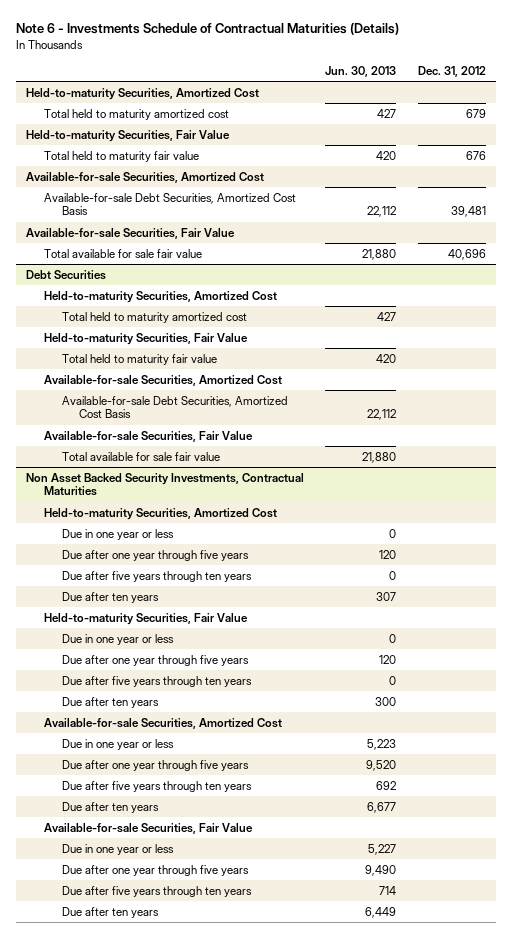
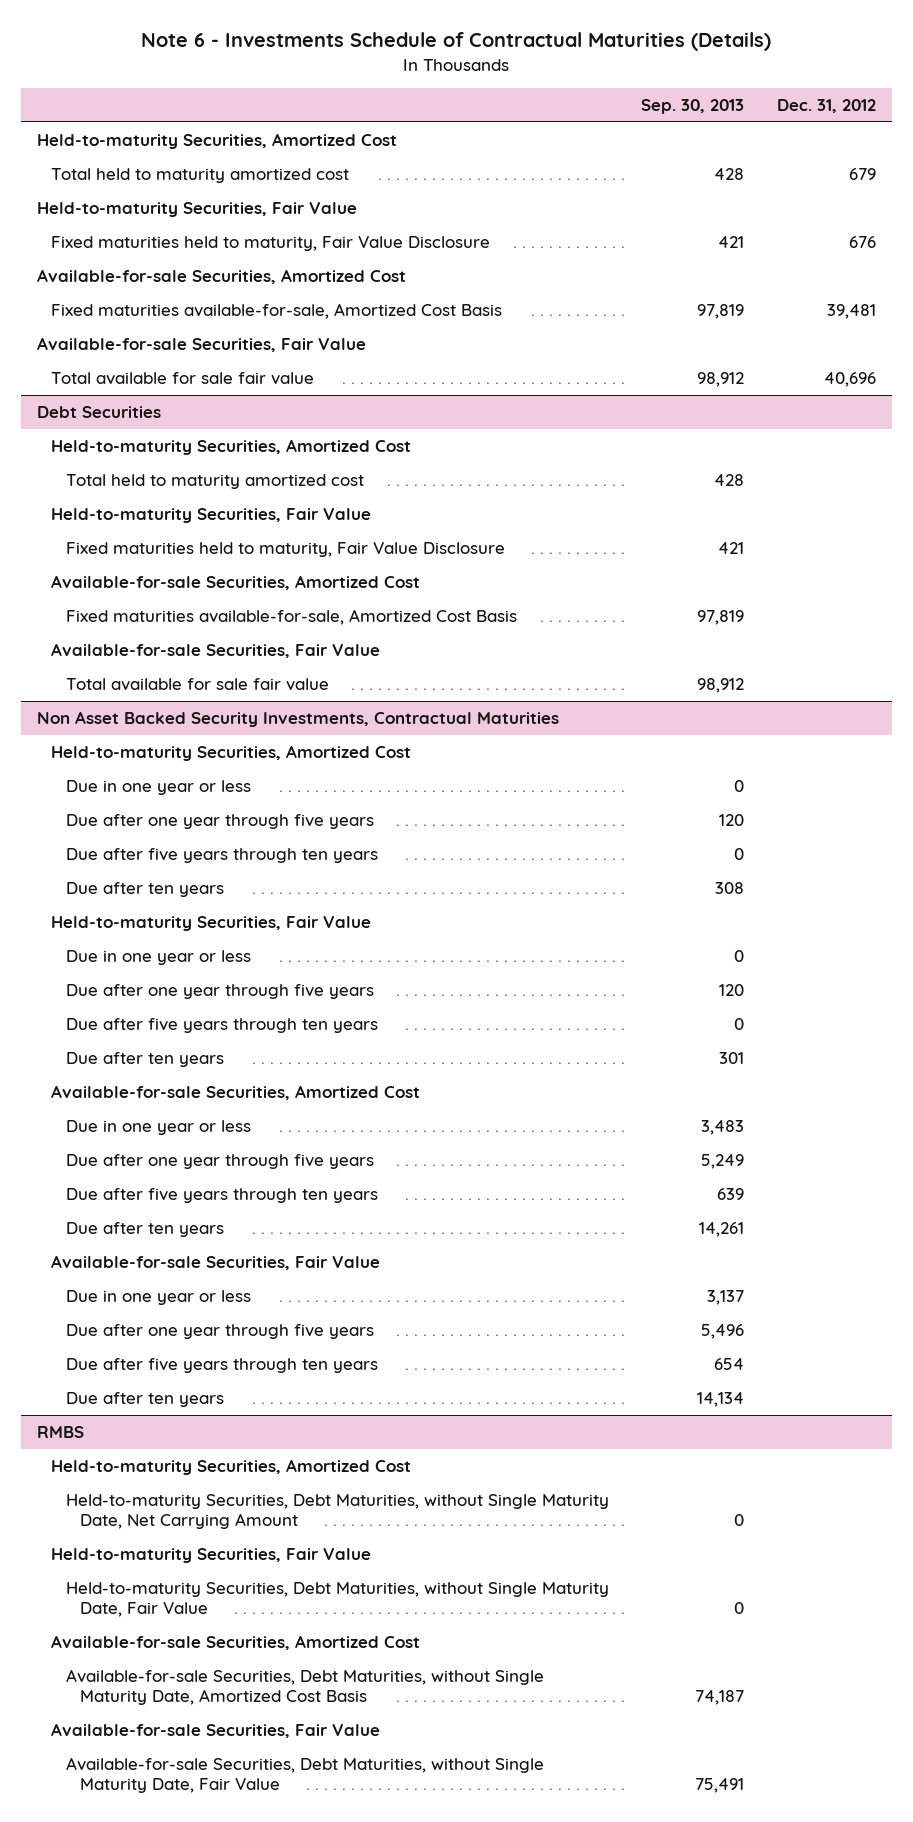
- | Jun. 30, 2013 | Dec. 31, 2012
+ | Sep. 30, 2013 | Dec. 31, 2012
- Total held to maturity fair value | 420 | 676
+ Fixed maturities held to maturity, Fair Value Disclosure | 421 | 676
- Available-for-sale Debt Securities, Amortized Cost Basis | 22,112 | 39,481
+ Fixed maturities available-for-sale, Amortized Cost Basis | 97,819 | 39,481
@ Debt Securities
- Total held to maturity fair value | 420 |
+ Fixed maturities held to maturity, Fair Value Disclosure | 421 |
- Available-for-sale Debt Securities, Amortized Cost Basis | 22,112 |
+ Fixed maturities available-for-sale, Amortized Cost Basis | 97,819 |
+ RMBS
+ Held-to-maturity Securities, Amortized Cost
+ Held-to-maturity Securities, Debt Maturities, without Single Maturity Date, Net Carrying Amount | 0 |
+ Held-to-maturity Securities, Fair Value
+ Held-to-maturity Securities, Debt Maturities, without Single Maturity Date, Fair Value | 0 |
+ Available-for-sale Securities, Amortized Cost
+ Available-for-sale Securities, Debt Maturities, without Single Maturity Date, Amortized Cost Basis | 74,187 |
+ Available-for-sale Securities, Fair Value
+ Available-for-sale Securities, Debt Maturities, without Single Maturity Date, Fair Value | 75,491 |

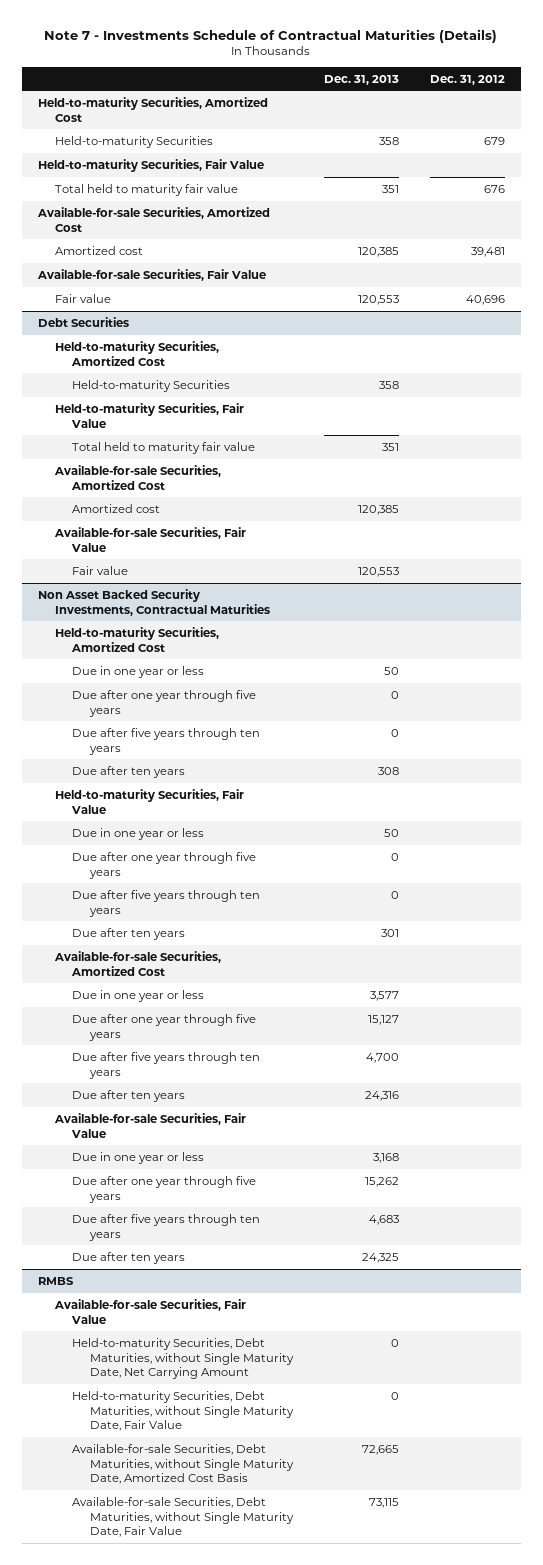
- Note 6 - Investments Schedule of Contractual Maturities (Details)
+ Note 7 - Investments Schedule of Contractual Maturities (Details)
- | Sep. 30, 2013 | Dec. 31, 2012
+ | Dec. 31, 2013 | Dec. 31, 2012
- Total held to maturity amortized cost | 428 | 679
+ Held-to-maturity Securities | 358 | 679
- Fixed maturities held to maturity, Fair Value Disclosure | 421 | 676
+ Total held to maturity fair value | 351 | 676
- Fixed maturities available-for-sale, Amortized Cost Basis | 97,819 | 39,481
+ Amortized cost | 120,385 | 39,481
- Total available for sale fair value | 98,912 | 40,696
+ Fair value | 120,553 | 40,696
@ Debt Securities
- Total held to maturity amortized cost | 428 |
+ Held-to-maturity Securities | 358 |
- Fixed maturities held to maturity, Fair Value Disclosure | 421 |
+ Total held to maturity fair value | 351 |
- Fixed maturities available-for-sale, Amortized Cost Basis | 97,819 |
+ Amortized cost | 120,385 |
- Total available for sale fair value | 98,912 |
+ Fair value | 120,553 |
@ RMBS
- Held-to-maturity Securities, Amortized Cost
moved up: Available-for-sale Securities, Fair Value
- Held-to-maturity Securities, Fair Value
- Available-for-sale Securities, Amortized Cost

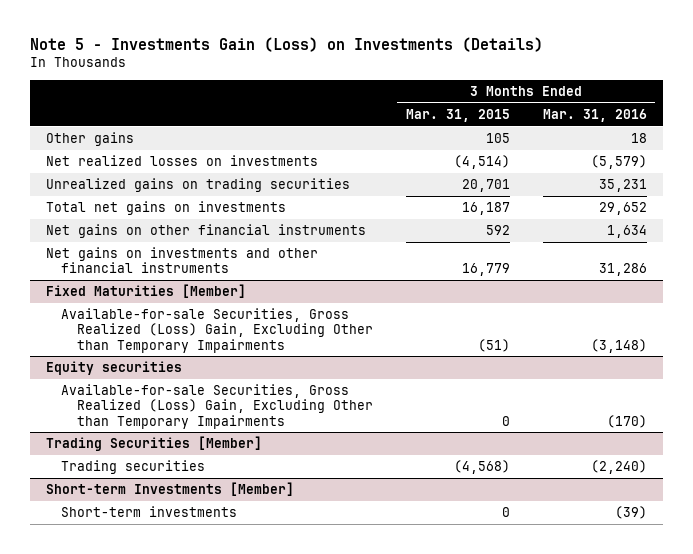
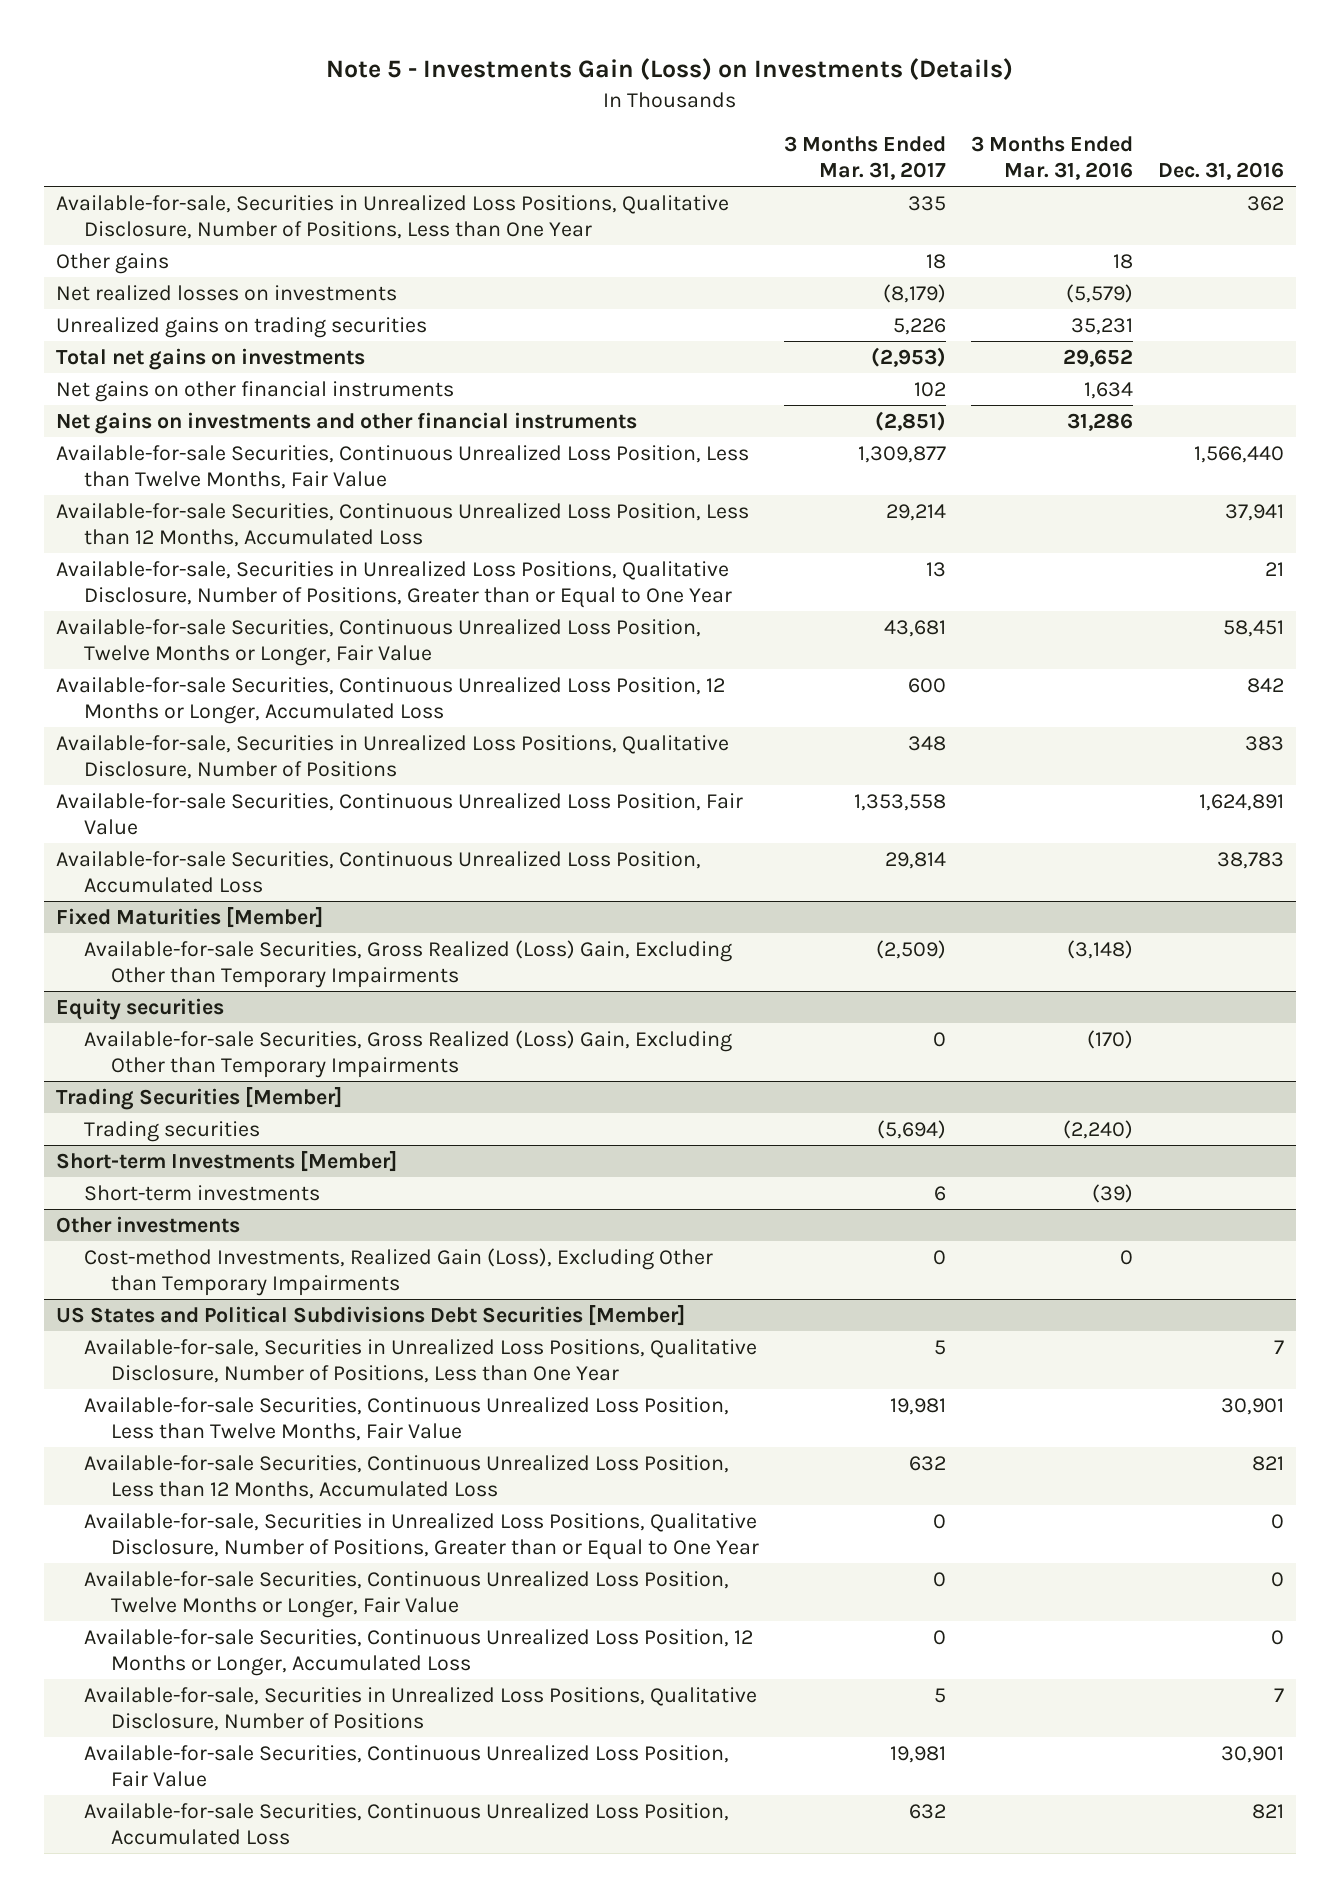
- | 3 Months Ended Mar. 31, 2015 | 3 Months Ended Mar. 31, 2016
+ | 3 Months Ended Mar. 31, 2017 | 3 Months Ended Mar. 31, 2016 | Dec. 31, 2016
+ Available-for-sale, Securities in Unrealized Loss Positions, Qualitative Disclosure, Number of Positions, Less than One Year | 335 | | 362
+ Available-for-sale Securities, Continuous Unrealized Loss Position, Less than Twelve Months, Fair Value | 1,309,877 | | 1,566,440
+ Available-for-sale Securities, Continuous Unrealized Loss Position, Less than 12 Months, Accumulated Loss | 29,214 | | 37,941
+ Available-for-sale, Securities in Unrealized Loss Positions, Qualitative Disclosure, Number of Positions, Greater than or Equal to One Year | 13 | | 21
+ Available-for-sale Securities, Continuous Unrealized Loss Position, Twelve Months or Longer, Fair Value | 43,681 | | 58,451
+ Available-for-sale Securities, Continuous Unrealized Loss Position, 12 Months or Longer, Accumulated Loss | 600 | | 842
+ Available-for-sale, Securities in Unrealized Loss Positions, Qualitative Disclosure, Number of Positions | 348 | | 383
+ Available-for-sale Securities, Continuous Unrealized Loss Position, Fair Value | 1,353,558 | | 1,624,891
+ Available-for-sale Securities, Continuous Unrealized Loss Position, Accumulated Loss | 29,814 | | 38,783
+ Other investments
+ Cost-method Investments, Realized Gain (Loss), Excluding Other than Temporary Impairments | 0 | 0 |
+ US States and Political Subdivisions Debt Securities [Member]
+ Available-for-sale, Securities in Unrealized Loss Positions, Qualitative Disclosure, Number of Positions, Less than One Year | 5 | | 7
+ Available-for-sale Securities, Continuous Unrealized Loss Position, Less than Twelve Months, Fair Value | 19,981 | | 30,901
+ Available-for-sale Securities, Continuous Unrealized Loss Position, Less than 12 Months, Accumulated Loss | 632 | | 821
+ Available-for-sale, Securities in Unrealized Loss Positions, Qualitative Disclosure, Number of Positions, Greater than or Equal to One Year | 0 | | 0
+ Available-for-sale Securities, Continuous Unrealized Loss Position, Twelve Months or Longer, Fair Value | 0 | | 0
+ Available-for-sale Securities, Continuous Unrealized Loss Position, 12 Months or Longer, Accumulated Loss | 0 | | 0
+ Available-for-sale, Securities in Unrealized Loss Positions, Qualitative Disclosure, Number of Positions | 5 | | 7
+ Available-for-sale Securities, Continuous Unrealized Loss Position, Fair Value | 19,981 | | 30,901
+ Available-for-sale Securities, Continuous Unrealized Loss Position, Accumulated Loss | 632 | | 821

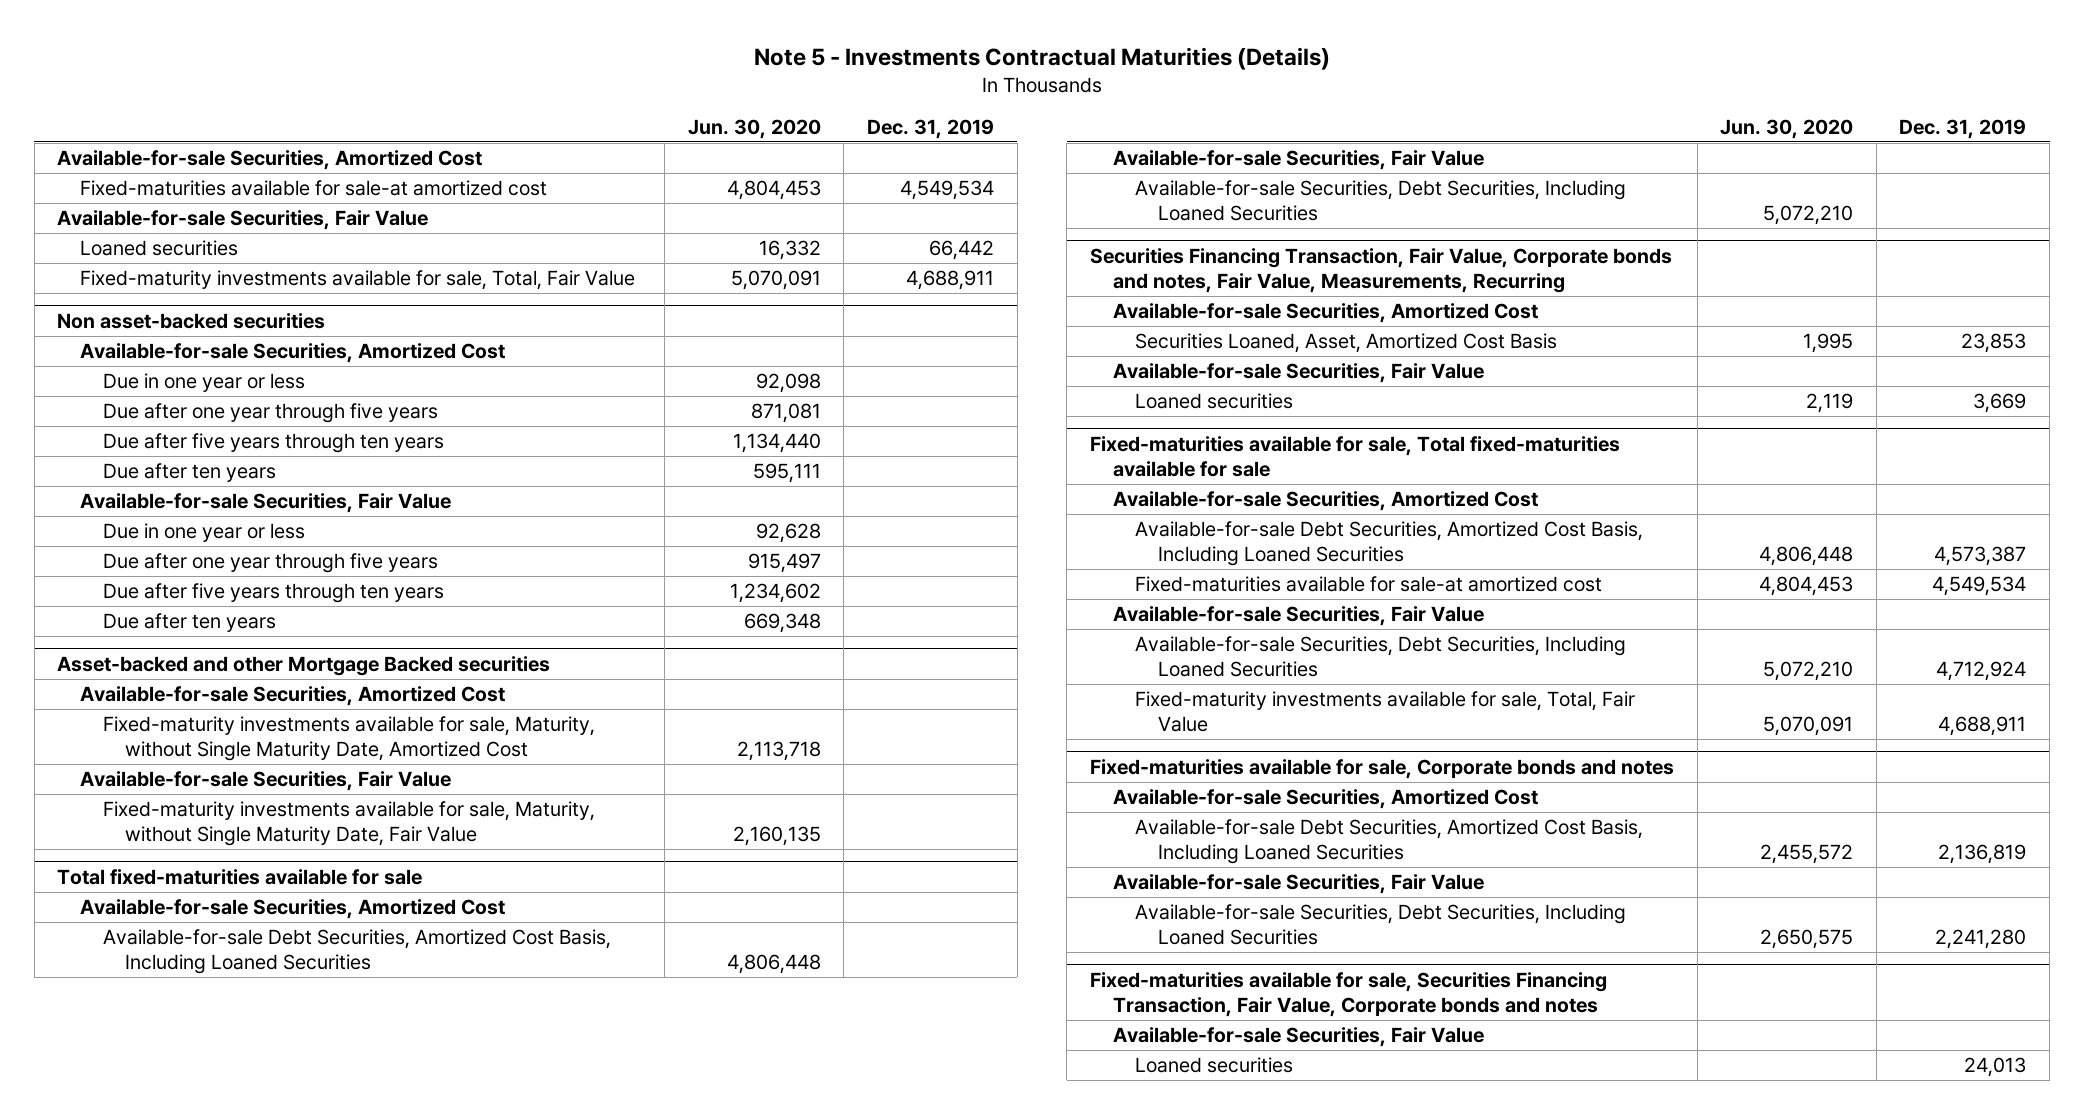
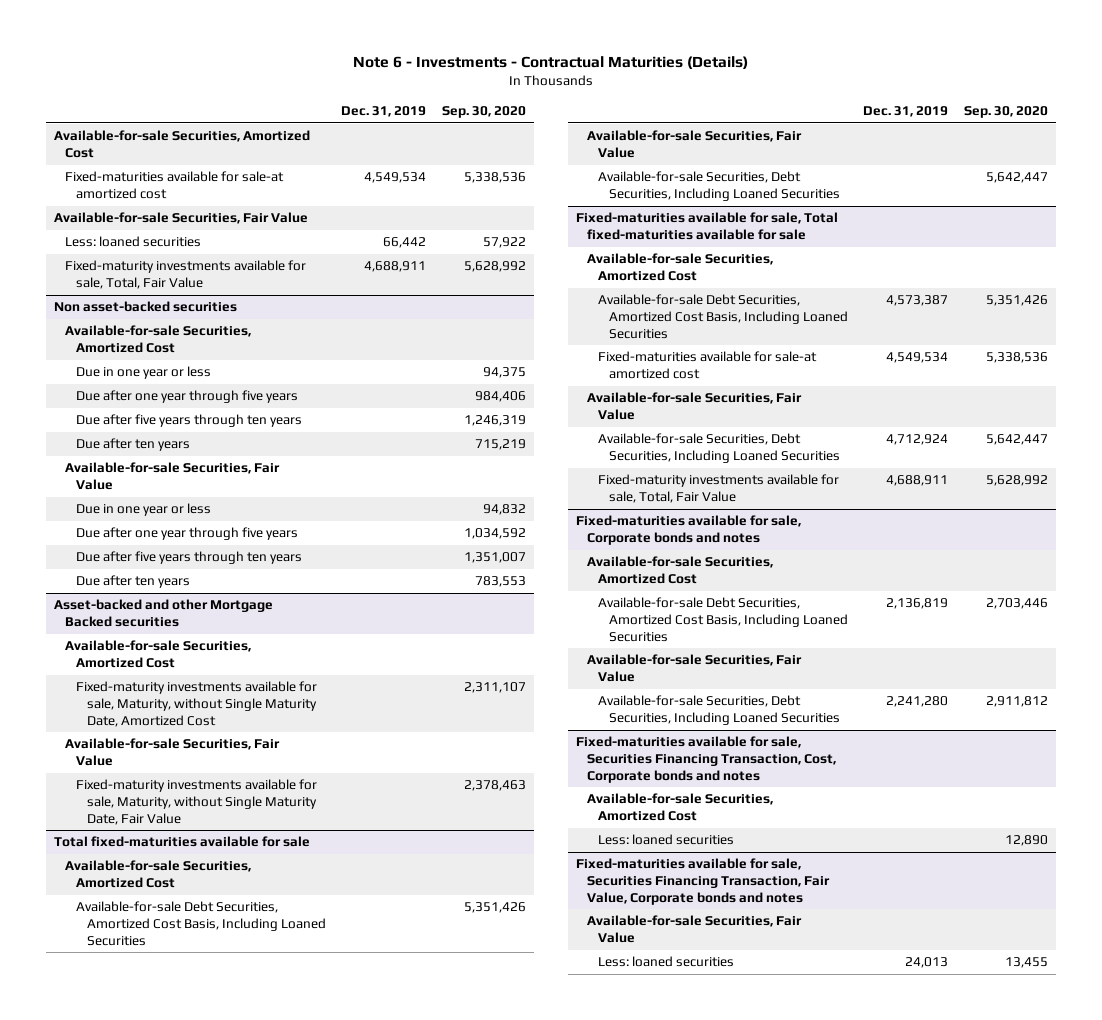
- Note 5 - Investments Contractual Maturities (Details)
+ Note 6 - Investments - Contractual Maturities (Details)
- | Jun. 30, 2020 | Dec. 31, 2019
+ | Dec. 31, 2019 | Sep. 30, 2020
- Loaned securities | 16,332 | 66,442
+ Less: loaned securities | 66,442 | 57,922
- Securities Financing Transaction, Fair Value, Corporate bonds and notes, Fair Value, Measurements, Recurring
- Available-for-sale Securities, Amortized Cost
- Securities Loaned, Asset, Amortized Cost Basis | 1,995 | 23,853
- Available-for-sale Securities, Fair Value
- Loaned securities | 2,119 | 3,669
+ Fixed-maturities available for sale, Securities Financing Transaction, Cost, Corporate bonds and notes
+ Available-for-sale Securities, Amortized Cost
+ Less: loaned securities | | 12,890
@ Fixed-maturities available for sale, Securities Financing Transaction, Fair Value, Corporate bonds and notes
- Loaned securities | | 24,013
+ Less: loaned securities | 24,013 | 13,455

